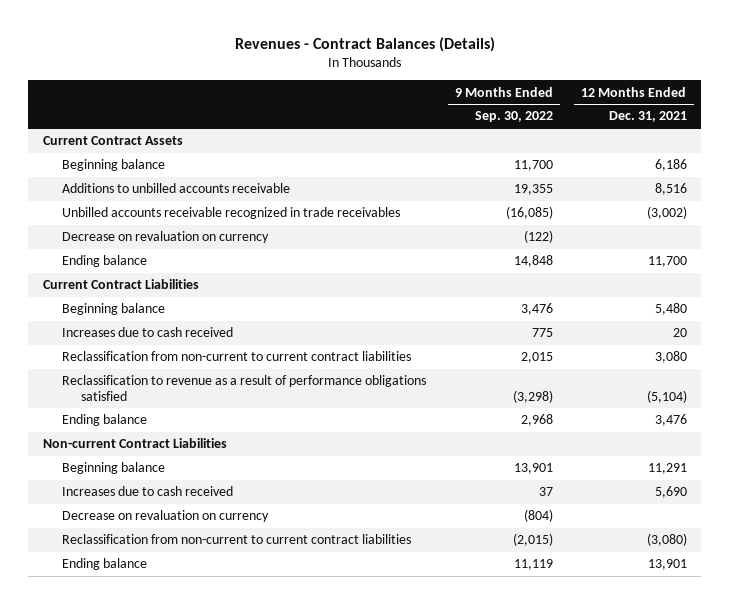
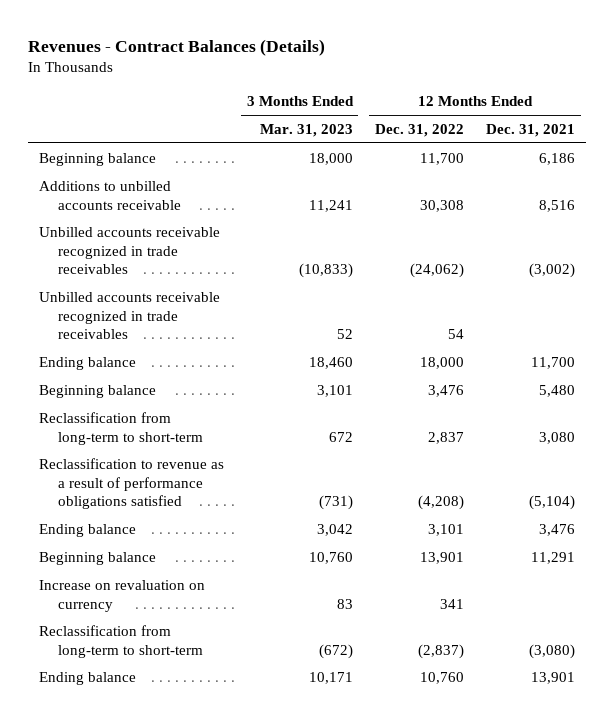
- | 9 Months Ended Sep. 30, 2022 | 12 Months Ended Dec. 31, 2021
+ | 3 Months Ended Mar. 31, 2023 | 12 Months Ended Dec. 31, 2022 | 12 Months Ended Dec. 31, 2021
- Current Contract Assets
- Decrease on revaluation on currency | (122) |
+ Unbilled accounts receivable recognized in trade receivables | 52 | 54 |
- Current Contract Liabilities
- Increases due to cash received | 775 | 20
- Reclassification from non-current to current contract liabilities | 2,015 | 3,080
+ Reclassification from long-term to short-term | 672 | 2,837 | 3,080
- Non-current Contract Liabilities
- Increases due to cash received | 37 | 5,690
- Decrease on revaluation on currency | (804) |
- Reclassification from non-current to current contract liabilities | (2,015) | (3,080)
+ Increase on revaluation on currency | 83 | 341 |
+ Reclassification from long-term to short-term | (672) | (2,837) | (3,080)

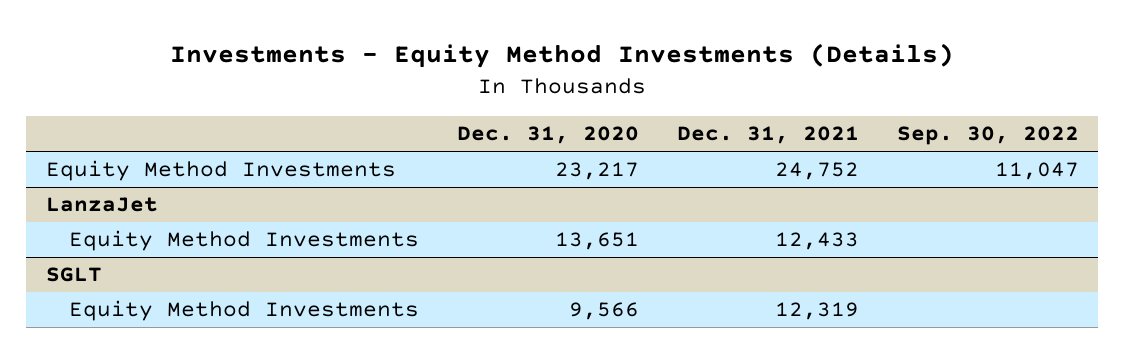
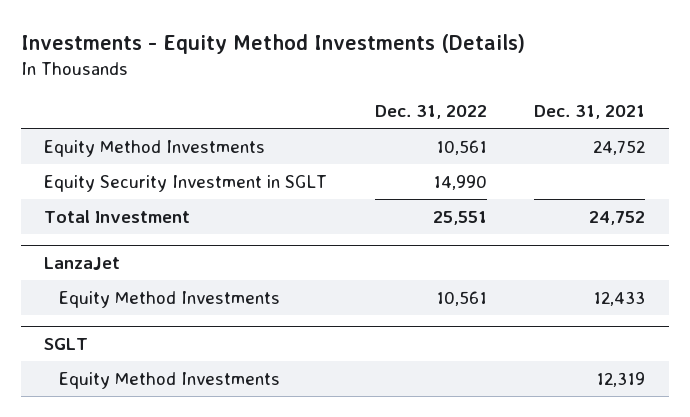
- | Dec. 31, 2020 | Dec. 31, 2021 | Sep. 30, 2022
+ | Dec. 31, 2022 | Dec. 31, 2021
+ Equity Security Investment in SGLT | 14,990 |
+ Total Investment | 25,551 | 24,752

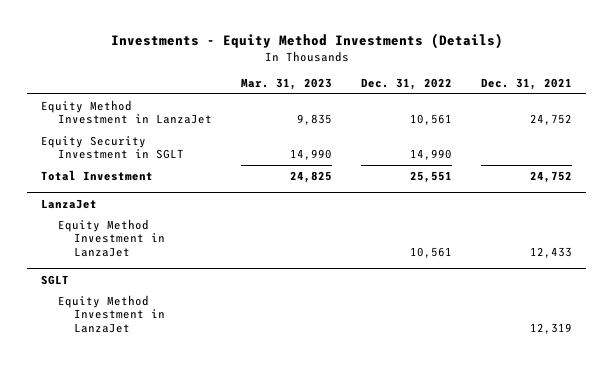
- | Dec. 31, 2022 | Dec. 31, 2021
+ | Mar. 31, 2023 | Dec. 31, 2022 | Dec. 31, 2021
- Equity Method Investments | 10,561 | 24,752
+ Equity Method Investment in LanzaJet | 9,835 | 10,561 | 24,752
@ LanzaJet
- Equity Method Investments | 10,561 | 12,433
+ Equity Method Investment in LanzaJet | | 10,561 | 12,433
@ SGLT
- Equity Method Investments | | 12,319
+ Equity Method Investment in LanzaJet | | | 12,319

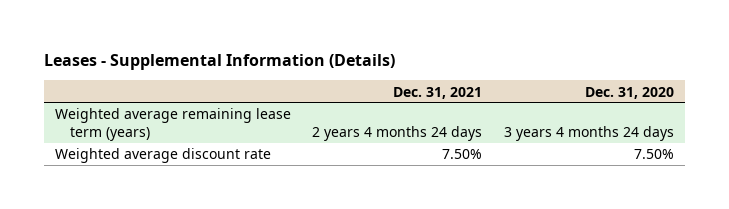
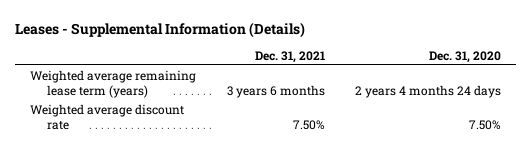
- Weighted average remaining lease term (years) | 2 years 4 months 24 days | 3 years 4 months 24 days
+ Weighted average remaining lease term (years) | 3 years 6 months | 2 years 4 months 24 days

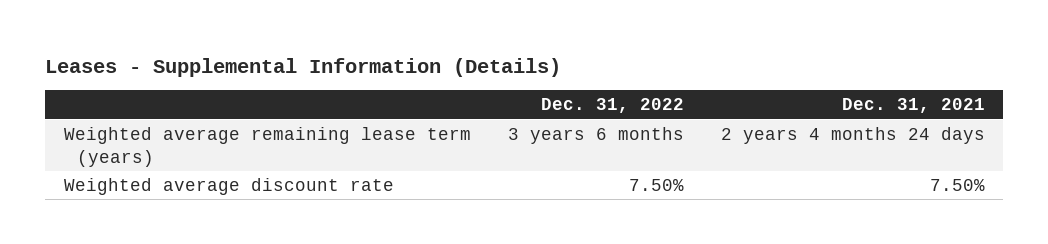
- | Dec. 31, 2021 | Dec. 31, 2020
+ | Dec. 31, 2022 | Dec. 31, 2021
- Weighted average remaining lease term (years) | 3 years 6 months | 2 years 4 months 24 days
+ Weighted average remaining lease term (years) | 3 years 6 months | 2 years 4 months 24 days

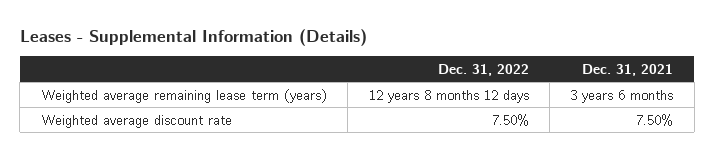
- Weighted average remaining lease term (years) | 3 years 6 months | 2 years 4 months 24 days
+ Weighted average remaining lease term (years) | 12 years 8 months 12 days | 3 years 6 months

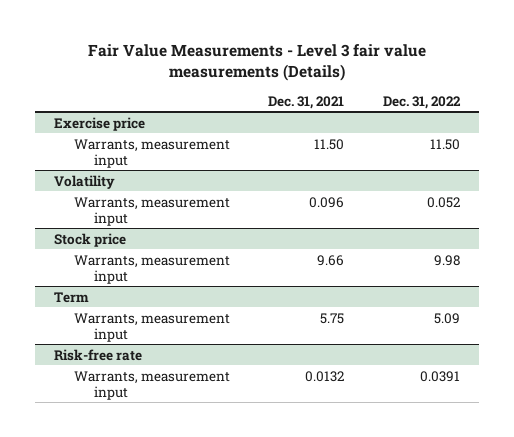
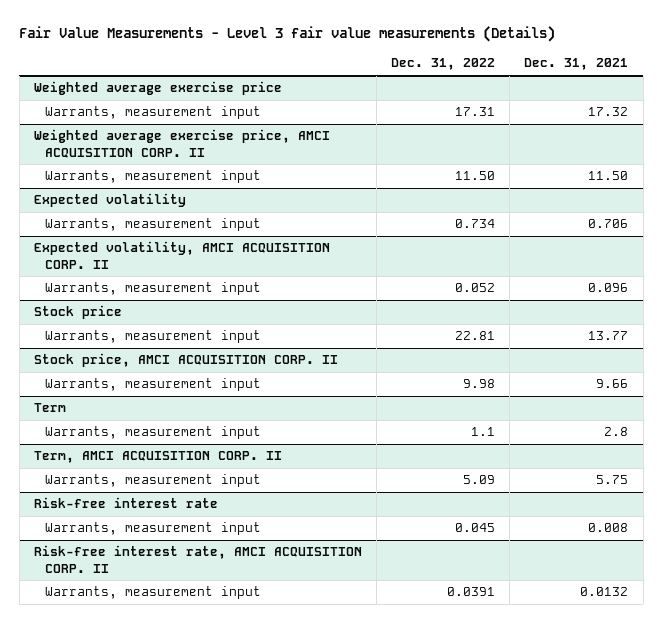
- | Dec. 31, 2021 | Dec. 31, 2022
+ | Dec. 31, 2022 | Dec. 31, 2021
- Exercise price
+ Weighted average exercise price
+ Warrants, measurement input | 17.31 | 17.32
+ Weighted average exercise price, AMCI ACQUISITION CORP. II
- Volatility
+ Expected volatility
+ Warrants, measurement input | 0.734 | 0.706
+ Expected volatility, AMCI ACQUISITION CORP. II
@ Stock price
+ Warrants, measurement input | 22.81 | 13.77
+ Stock price, AMCI ACQUISITION CORP. II
@ Term
+ Warrants, measurement input | 1.1 | 2.8
+ Term, AMCI ACQUISITION CORP. II
- Risk-free rate
+ Risk-free interest rate
+ Warrants, measurement input | 0.045 | 0.008
+ Risk-free interest rate, AMCI ACQUISITION CORP. II

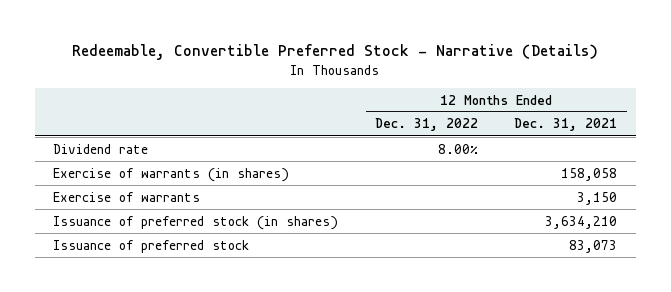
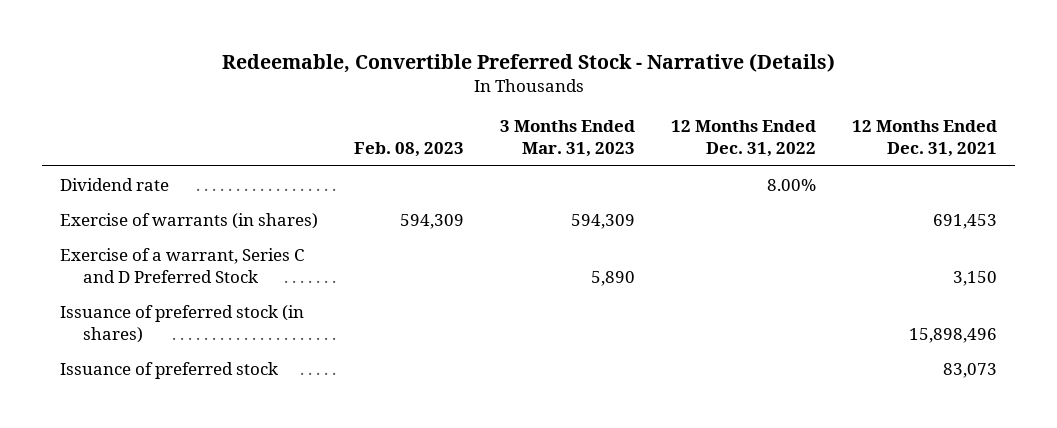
- | 12 Months Ended Dec. 31, 2022 | 12 Months Ended Dec. 31, 2021
+ | Feb. 08, 2023 | 3 Months Ended Mar. 31, 2023 | 12 Months Ended Dec. 31, 2022 | 12 Months Ended Dec. 31, 2021
- Exercise of warrants (in shares) | | 158,058
- Exercise of warrants | | 3,150
- Issuance of preferred stock (in shares) | | 3,634,210
+ Exercise of warrants (in shares) | 594,309 | 594,309 | | 691,453
+ Exercise of a warrant, Series C and D Preferred Stock | | 5,890 | | 3,150
+ Issuance of preferred stock (in shares) | | | | 15,898,496

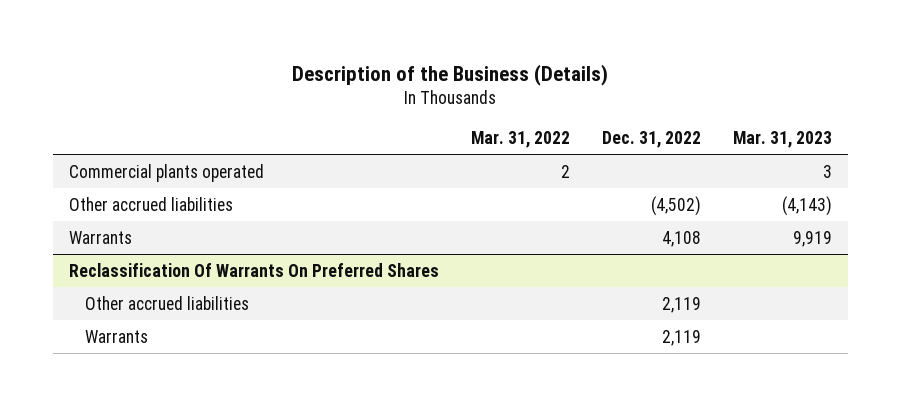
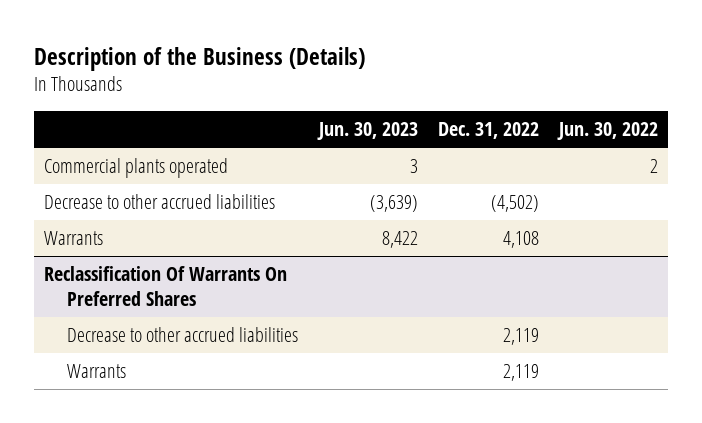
- | Mar. 31, 2022 | Dec. 31, 2022 | Mar. 31, 2023
+ | Jun. 30, 2023 | Dec. 31, 2022 | Jun. 30, 2022
- Other accrued liabilities | | (4,502) | (4,143)
+ Decrease to other accrued liabilities | (3,639) | (4,502) |
@ Reclassification Of Warrants On Preferred Shares
- Other accrued liabilities | | 2,119 |
+ Decrease to other accrued liabilities | | 2,119 |

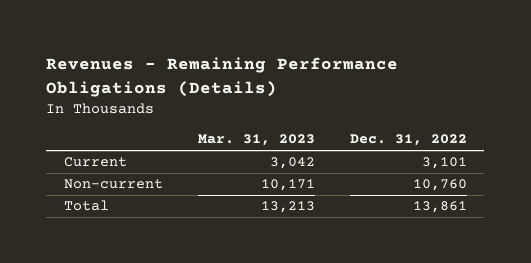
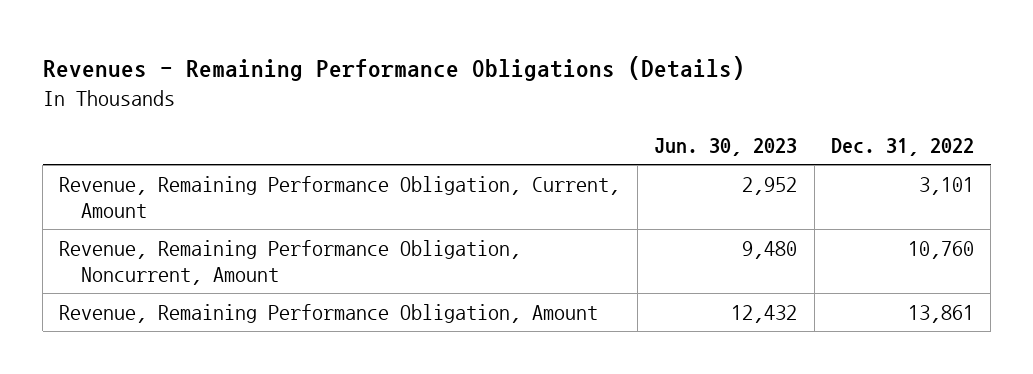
- | Mar. 31, 2023 | Dec. 31, 2022
+ | Jun. 30, 2023 | Dec. 31, 2022
- Current | 3,042 | 3,101
- Non-current | 10,171 | 10,760
- Total | 13,213 | 13,861
+ Revenue, Remaining Performance Obligation, Current, Amount | 2,952 | 3,101
+ Revenue, Remaining Performance Obligation, Noncurrent, Amount | 9,480 | 10,760
+ Revenue, Remaining Performance Obligation, Amount | 12,432 | 13,861

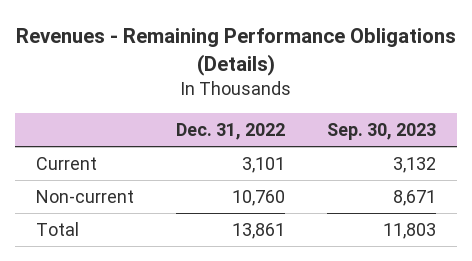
- | Jun. 30, 2023 | Dec. 31, 2022
+ | Dec. 31, 2022 | Sep. 30, 2023
- Revenue, Remaining Performance Obligation, Current, Amount | 2,952 | 3,101
- Revenue, Remaining Performance Obligation, Noncurrent, Amount | 9,480 | 10,760
- Revenue, Remaining Performance Obligation, Amount | 12,432 | 13,861
+ Current | 3,101 | 3,132
+ Non-current | 10,760 | 8,671
+ Total | 13,861 | 11,803

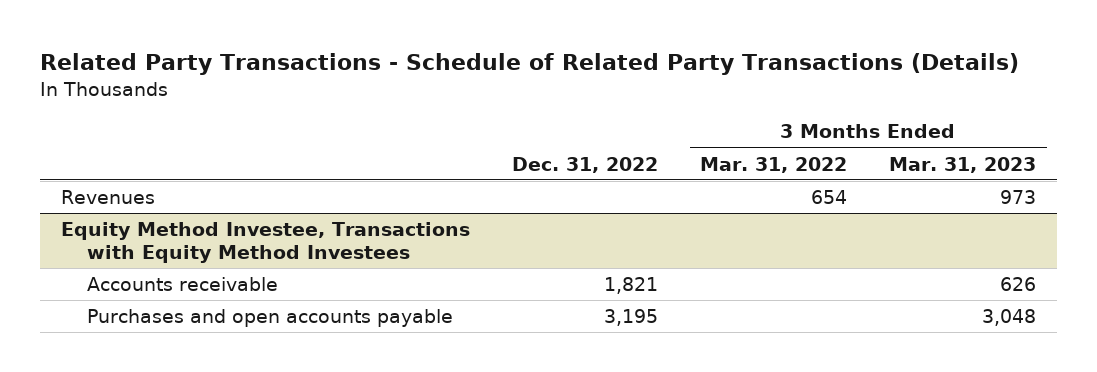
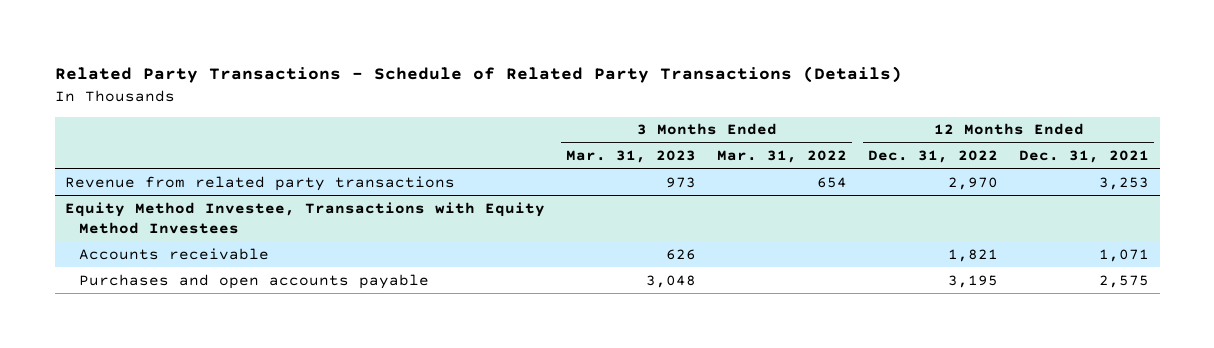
- | Dec. 31, 2022 | 3 Months Ended Mar. 31, 2022 | 3 Months Ended Mar. 31, 2023
+ | 3 Months Ended Mar. 31, 2023 | 3 Months Ended Mar. 31, 2022 | 12 Months Ended Dec. 31, 2022 | 12 Months Ended Dec. 31, 2021
- Revenues | | 654 | 973
+ Revenue from related party transactions | 973 | 654 | 2,970 | 3,253

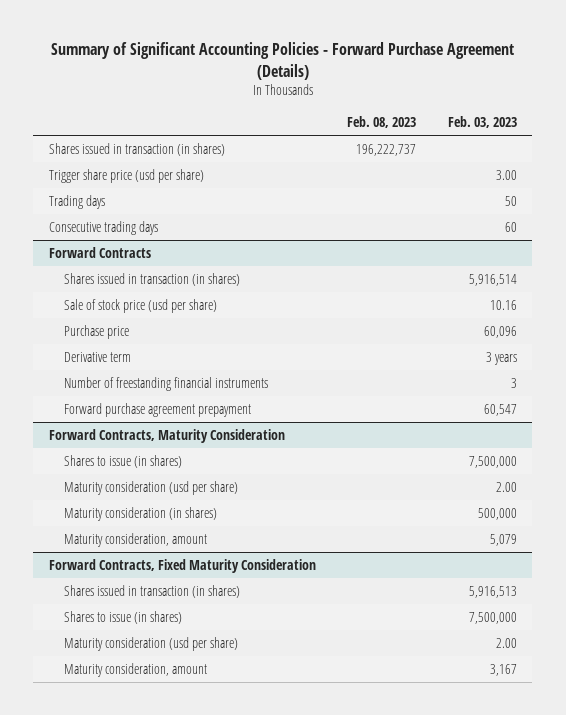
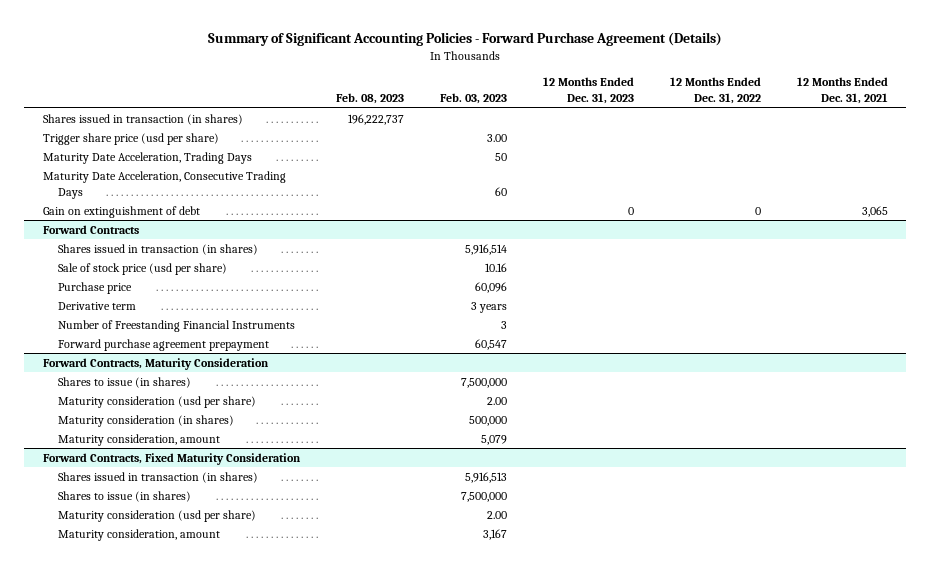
- | Feb. 08, 2023 | Feb. 03, 2023
+ | Feb. 08, 2023 | Feb. 03, 2023 | 12 Months Ended Dec. 31, 2023 | 12 Months Ended Dec. 31, 2022 | 12 Months Ended Dec. 31, 2021
- Trading days | | 50
- Consecutive trading days | | 60
+ Maturity Date Acceleration, Trading Days | | 50 | | |
+ Maturity Date Acceleration, Consecutive Trading Days | | 60 | | |
+ Gain on extinguishment of debt | | | 0 | 0 | 3,065
@ Forward Contracts
- Number of freestanding financial instruments | | 3
+ Number of Freestanding Financial Instruments | | 3 | | |

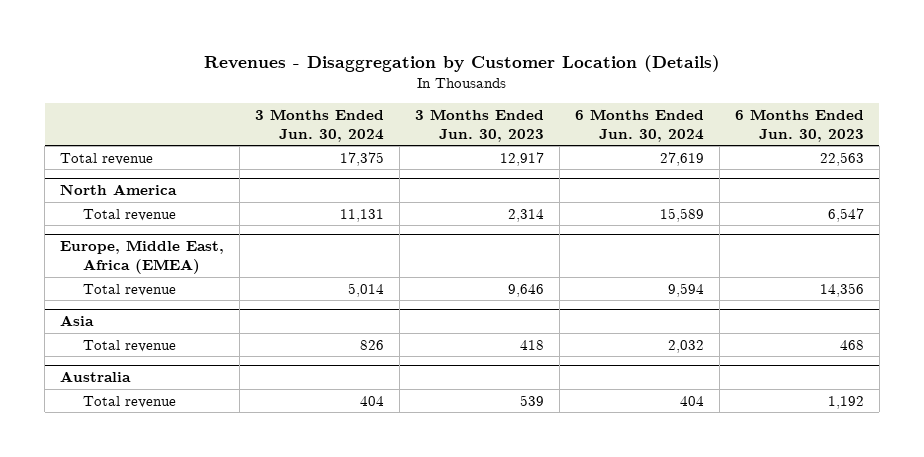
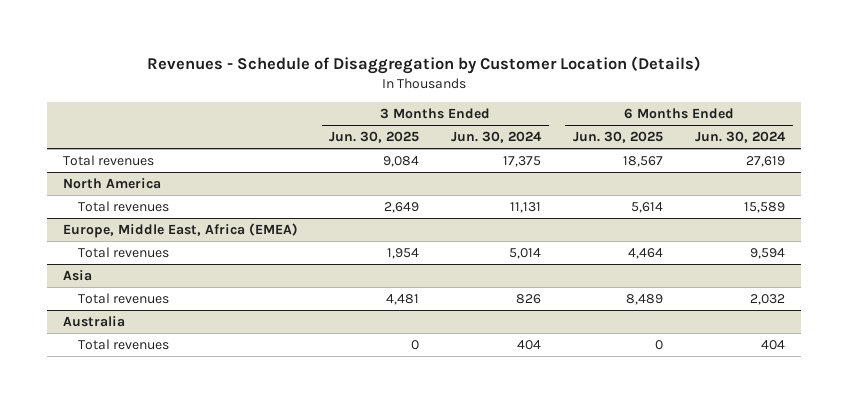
- Revenues - Disaggregation by Customer Location (Details)
+ Revenues - Schedule of Disaggregation by Customer Location (Details)
- | 3 Months Ended Jun. 30, 2024 | 3 Months Ended Jun. 30, 2023 | 6 Months Ended Jun. 30, 2024 | 6 Months Ended Jun. 30, 2023
+ | 3 Months Ended Jun. 30, 2025 | 3 Months Ended Jun. 30, 2024 | 6 Months Ended Jun. 30, 2025 | 6 Months Ended Jun. 30, 2024
- Total revenue | 17,375 | 12,917 | 27,619 | 22,563
+ Total revenues | 9,084 | 17,375 | 18,567 | 27,619
@ North America
- Total revenue | 11,131 | 2,314 | 15,589 | 6,547
+ Total revenues | 2,649 | 11,131 | 5,614 | 15,589
@ Europe, Middle East, Africa (EMEA)
- Total revenue | 5,014 | 9,646 | 9,594 | 14,356
+ Total revenues | 1,954 | 5,014 | 4,464 | 9,594
@ Asia
- Total revenue | 826 | 418 | 2,032 | 468
+ Total revenues | 4,481 | 826 | 8,489 | 2,032
@ Australia
- Total revenue | 404 | 539 | 404 | 1,192
+ Total revenues | 0 | 404 | 0 | 404

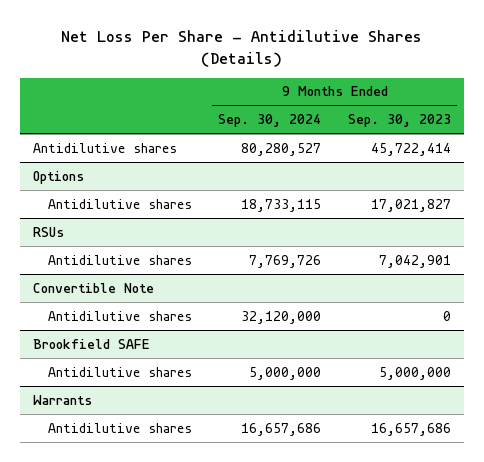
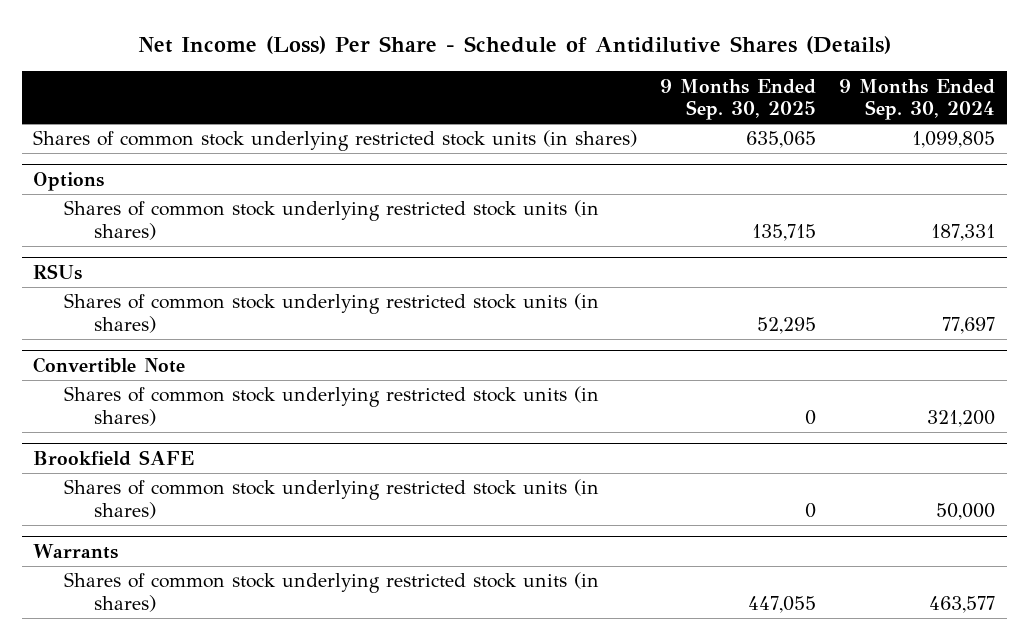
- Net Loss Per Share - Antidilutive Shares (Details)
+ Net Income (Loss) Per Share - Schedule of Antidilutive Shares (Details)
- | 9 Months Ended Sep. 30, 2024 | 9 Months Ended Sep. 30, 2023
+ | 9 Months Ended Sep. 30, 2025 | 9 Months Ended Sep. 30, 2024
- Antidilutive shares | 80,280,527 | 45,722,414
+ Shares of common stock underlying restricted stock units (in shares) | 635,065 | 1,099,805
@ Options
- Antidilutive shares | 18,733,115 | 17,021,827
+ Shares of common stock underlying restricted stock units (in shares) | 135,715 | 187,331
@ RSUs
- Antidilutive shares | 7,769,726 | 7,042,901
+ Shares of common stock underlying restricted stock units (in shares) | 52,295 | 77,697
@ Convertible Note
- Antidilutive shares | 32,120,000 | 0
+ Shares of common stock underlying restricted stock units (in shares) | 0 | 321,200
@ Brookfield SAFE
- Antidilutive shares | 5,000,000 | 5,000,000
+ Shares of common stock underlying restricted stock units (in shares) | 0 | 50,000
@ Warrants
- Antidilutive shares | 16,657,686 | 16,657,686
+ Shares of common stock underlying restricted stock units (in shares) | 447,055 | 463,577

